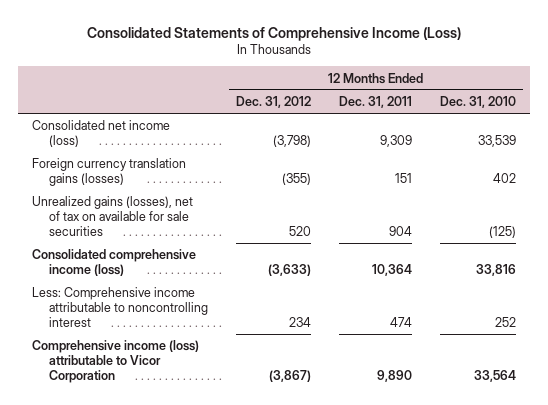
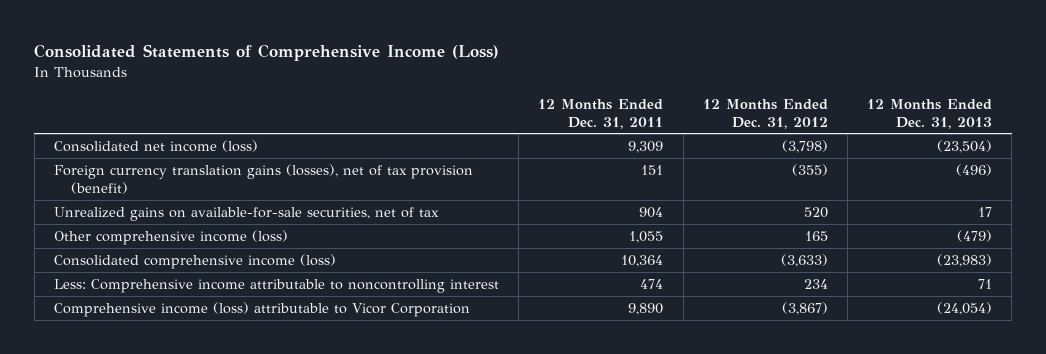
- | 12 Months Ended Dec. 31, 2012 | 12 Months Ended Dec. 31, 2011 | 12 Months Ended Dec. 31, 2010
+ | 12 Months Ended Dec. 31, 2011 | 12 Months Ended Dec. 31, 2012 | 12 Months Ended Dec. 31, 2013
- Foreign currency translation gains (losses) | (355) | 151 | 402
- Unrealized gains (losses), net of tax on available for sale securities | 520 | 904 | (125)
+ Foreign currency translation gains (losses), net of tax provision (benefit) | 151 | (355) | (496)
+ Unrealized gains on available-for-sale securities, net of tax | 904 | 520 | 17
+ Other comprehensive income (loss) | 1,055 | 165 | (479)

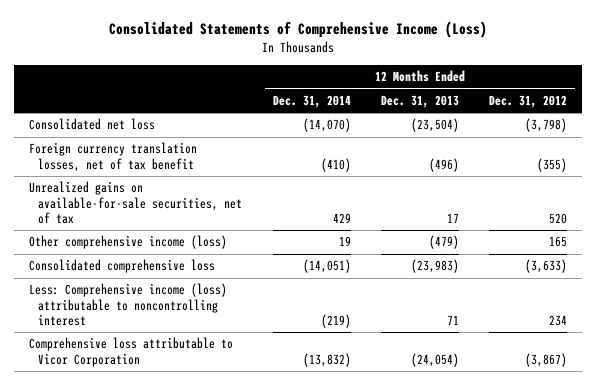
- | 12 Months Ended Dec. 31, 2011 | 12 Months Ended Dec. 31, 2012 | 12 Months Ended Dec. 31, 2013
+ | 12 Months Ended Dec. 31, 2014 | 12 Months Ended Dec. 31, 2013 | 12 Months Ended Dec. 31, 2012
- Consolidated net income (loss) | 9,309 | (3,798) | (23,504)
- Foreign currency translation gains (losses), net of tax provision (benefit) | 151 | (355) | (496)
+ Consolidated net loss | (14,070) | (23,504) | (3,798)
+ Foreign currency translation losses, net of tax benefit | (410) | (496) | (355)
- Consolidated comprehensive income (loss) | 10,364 | (3,633) | (23,983)
- Less: Comprehensive income attributable to noncontrolling interest | 474 | 234 | 71
- Comprehensive income (loss) attributable to Vicor Corporation | 9,890 | (3,867) | (24,054)
+ Consolidated comprehensive loss | (14,051) | (23,983) | (3,633)
+ Less: Comprehensive income (loss) attributable to noncontrolling interest | (219) | 71 | 234
+ Comprehensive loss attributable to Vicor Corporation | (13,832) | (24,054) | (3,867)

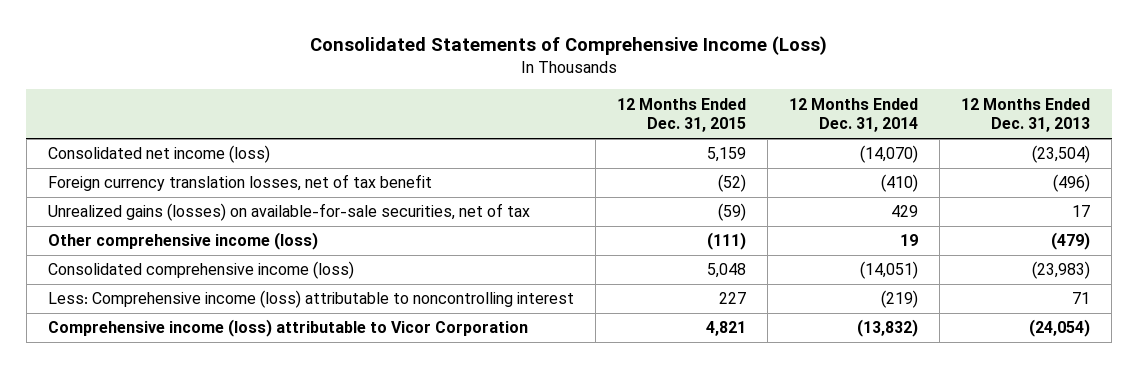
- | 12 Months Ended Dec. 31, 2014 | 12 Months Ended Dec. 31, 2013 | 12 Months Ended Dec. 31, 2012
+ | 12 Months Ended Dec. 31, 2015 | 12 Months Ended Dec. 31, 2014 | 12 Months Ended Dec. 31, 2013
- Consolidated net loss | (14,070) | (23,504) | (3,798)
+ Consolidated net income (loss) | 5,159 | (14,070) | (23,504)
- Unrealized gains on available-for-sale securities, net of tax | 429 | 17 | 520
+ Unrealized gains (losses) on available-for-sale securities, net of tax | (59) | 429 | 17
- Consolidated comprehensive loss | (14,051) | (23,983) | (3,633)
+ Consolidated comprehensive income (loss) | 5,048 | (14,051) | (23,983)
- Comprehensive loss attributable to Vicor Corporation | (13,832) | (24,054) | (3,867)
+ Comprehensive income (loss) attributable to Vicor Corporation | 4,821 | (13,832) | (24,054)

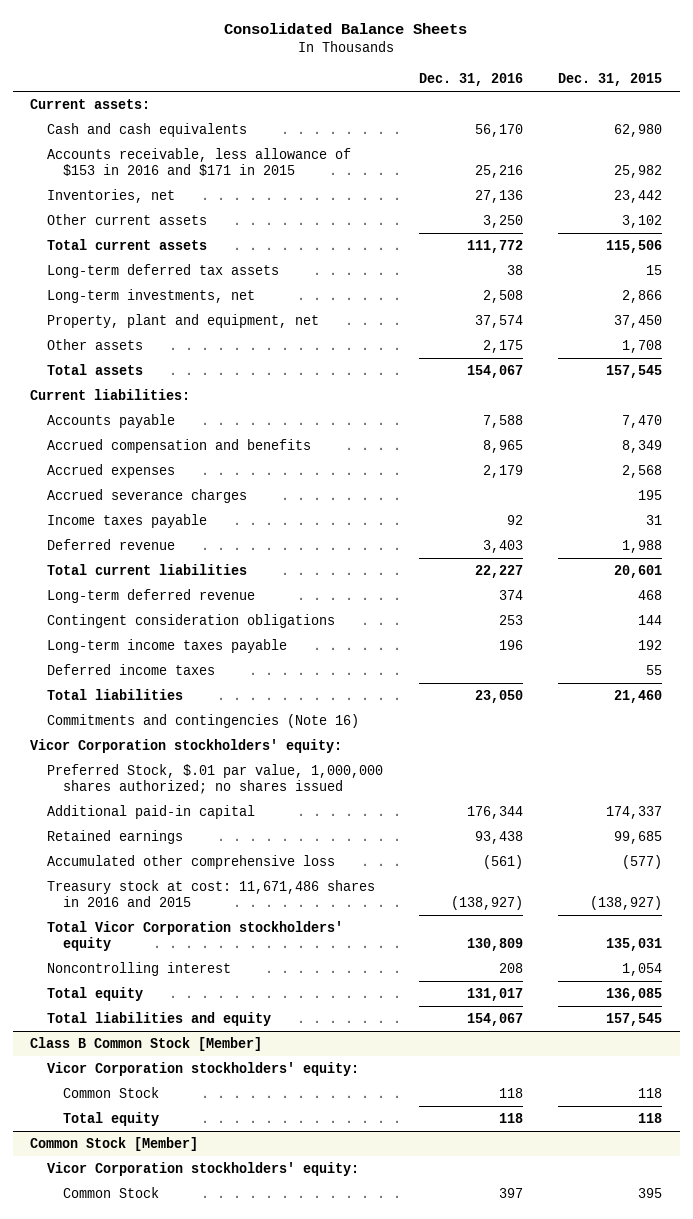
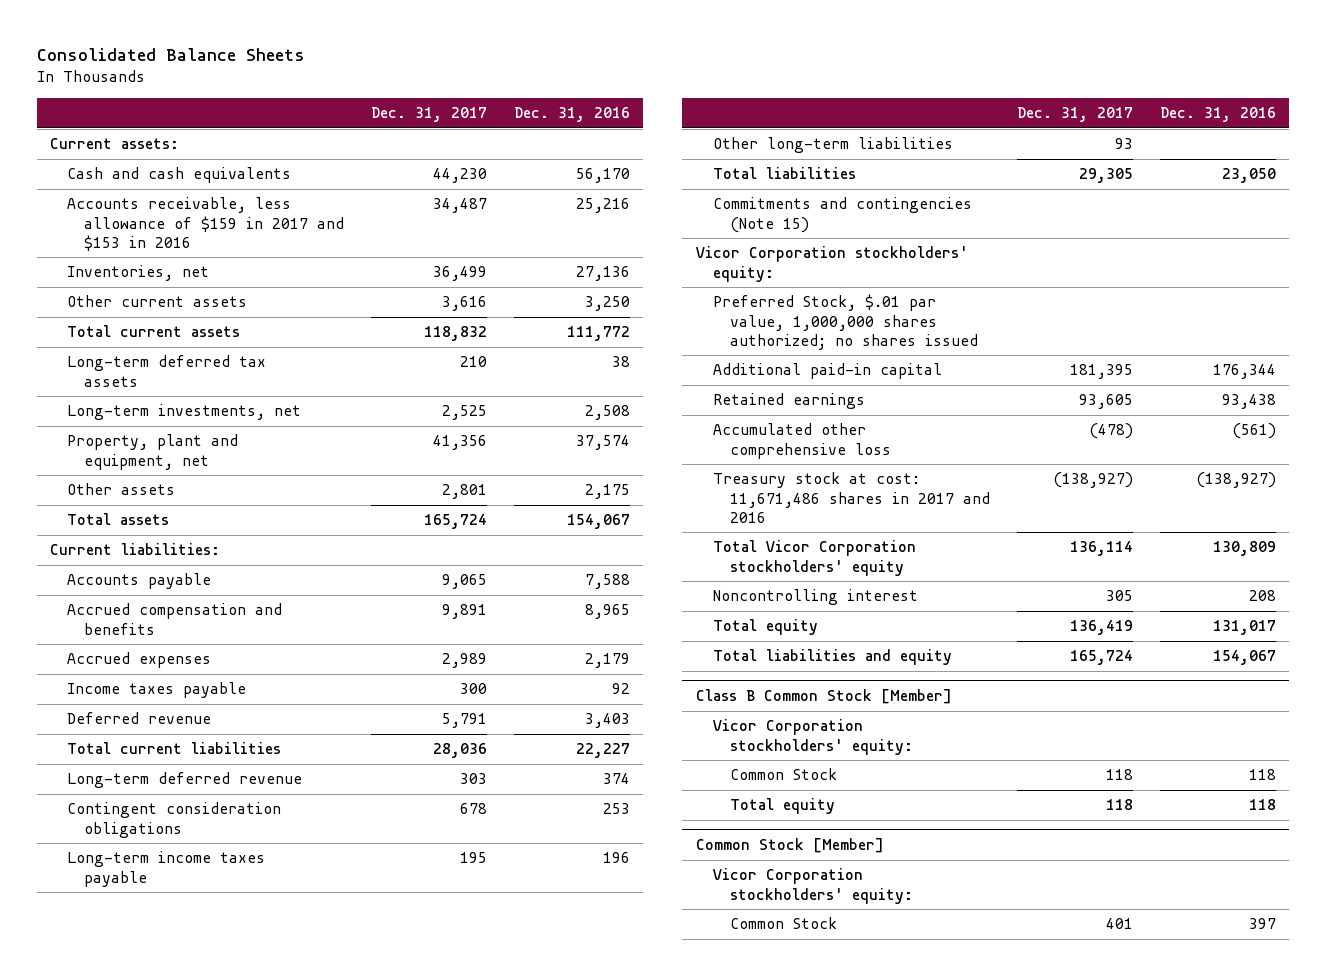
- | Dec. 31, 2016 | Dec. 31, 2015
+ | Dec. 31, 2017 | Dec. 31, 2016
- Accounts receivable, less allowance of $153 in 2016 and $171 in 2015 | 25,216 | 25,982
+ Accounts receivable, less allowance of $159 in 2017 and $153 in 2016 | 34,487 | 25,216
- Accrued severance charges | | 195
- Deferred income taxes | | 55
+ Other long-term liabilities | 93 |
- Commitments and contingencies (Note 16)
+ Commitments and contingencies (Note 15)
- Treasury stock at cost: 11,671,486 shares in 2016 and 2015 | (138,927) | (138,927)
+ Treasury stock at cost: 11,671,486 shares in 2017 and 2016 | (138,927) | (138,927)

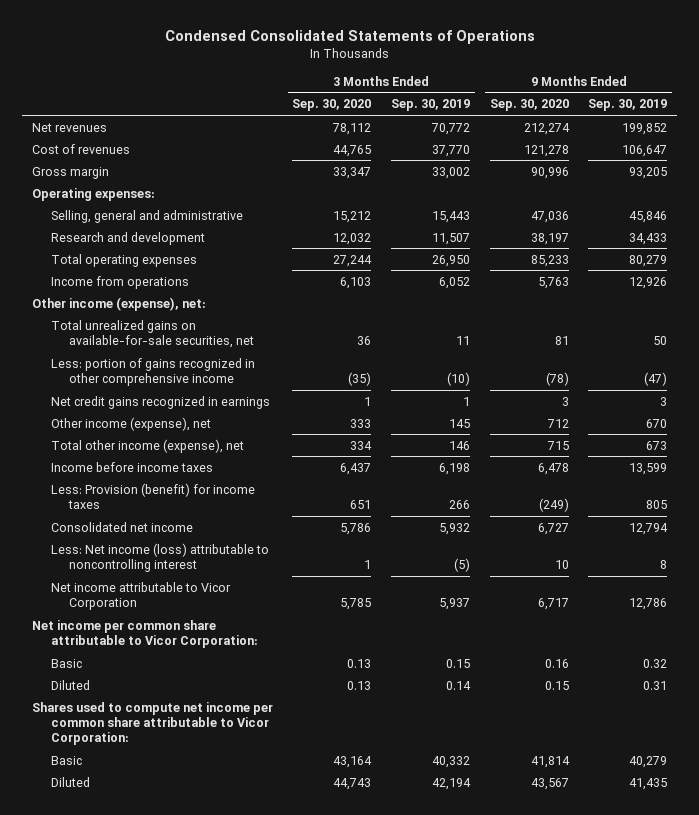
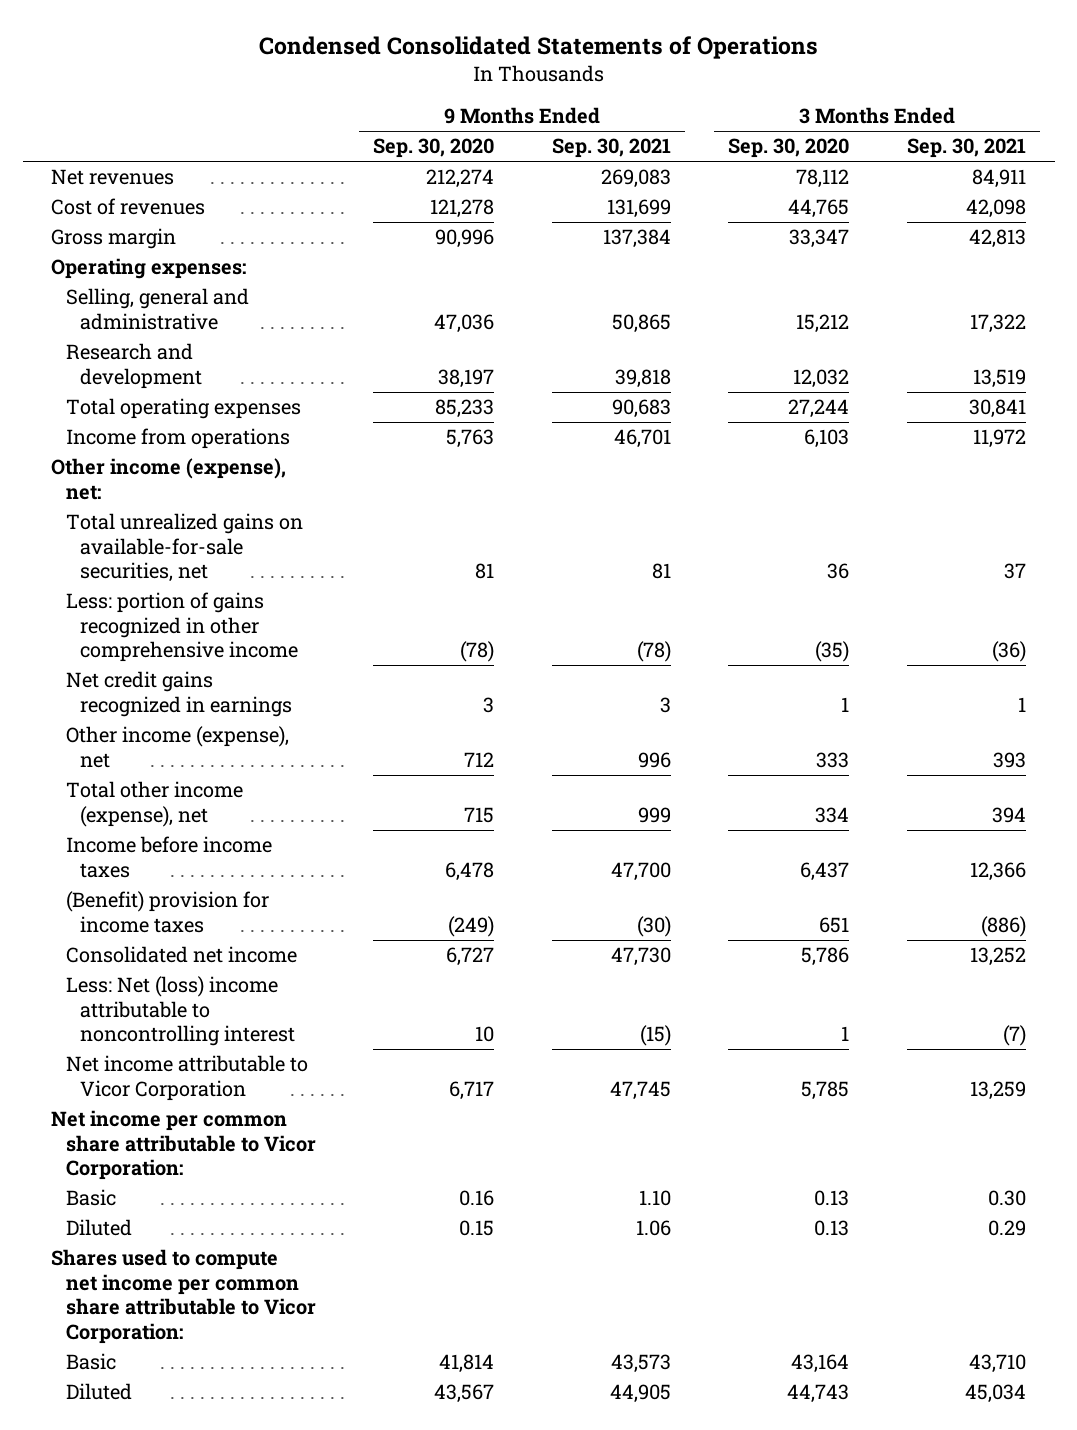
- | 3 Months Ended Sep. 30, 2020 | 3 Months Ended Sep. 30, 2019 | 9 Months Ended Sep. 30, 2020 | 9 Months Ended Sep. 30, 2019
+ | 9 Months Ended Sep. 30, 2020 | 9 Months Ended Sep. 30, 2021 | 3 Months Ended Sep. 30, 2020 | 3 Months Ended Sep. 30, 2021
- Less: Provision (benefit) for income taxes | 651 | 266 | (249) | 805
+ (Benefit) provision for income taxes | (249) | (30) | 651 | (886)
- Less: Net income (loss) attributable to noncontrolling interest | 1 | (5) | 10 | 8
+ Less: Net (loss) income attributable to noncontrolling interest | 10 | (15) | 1 | (7)

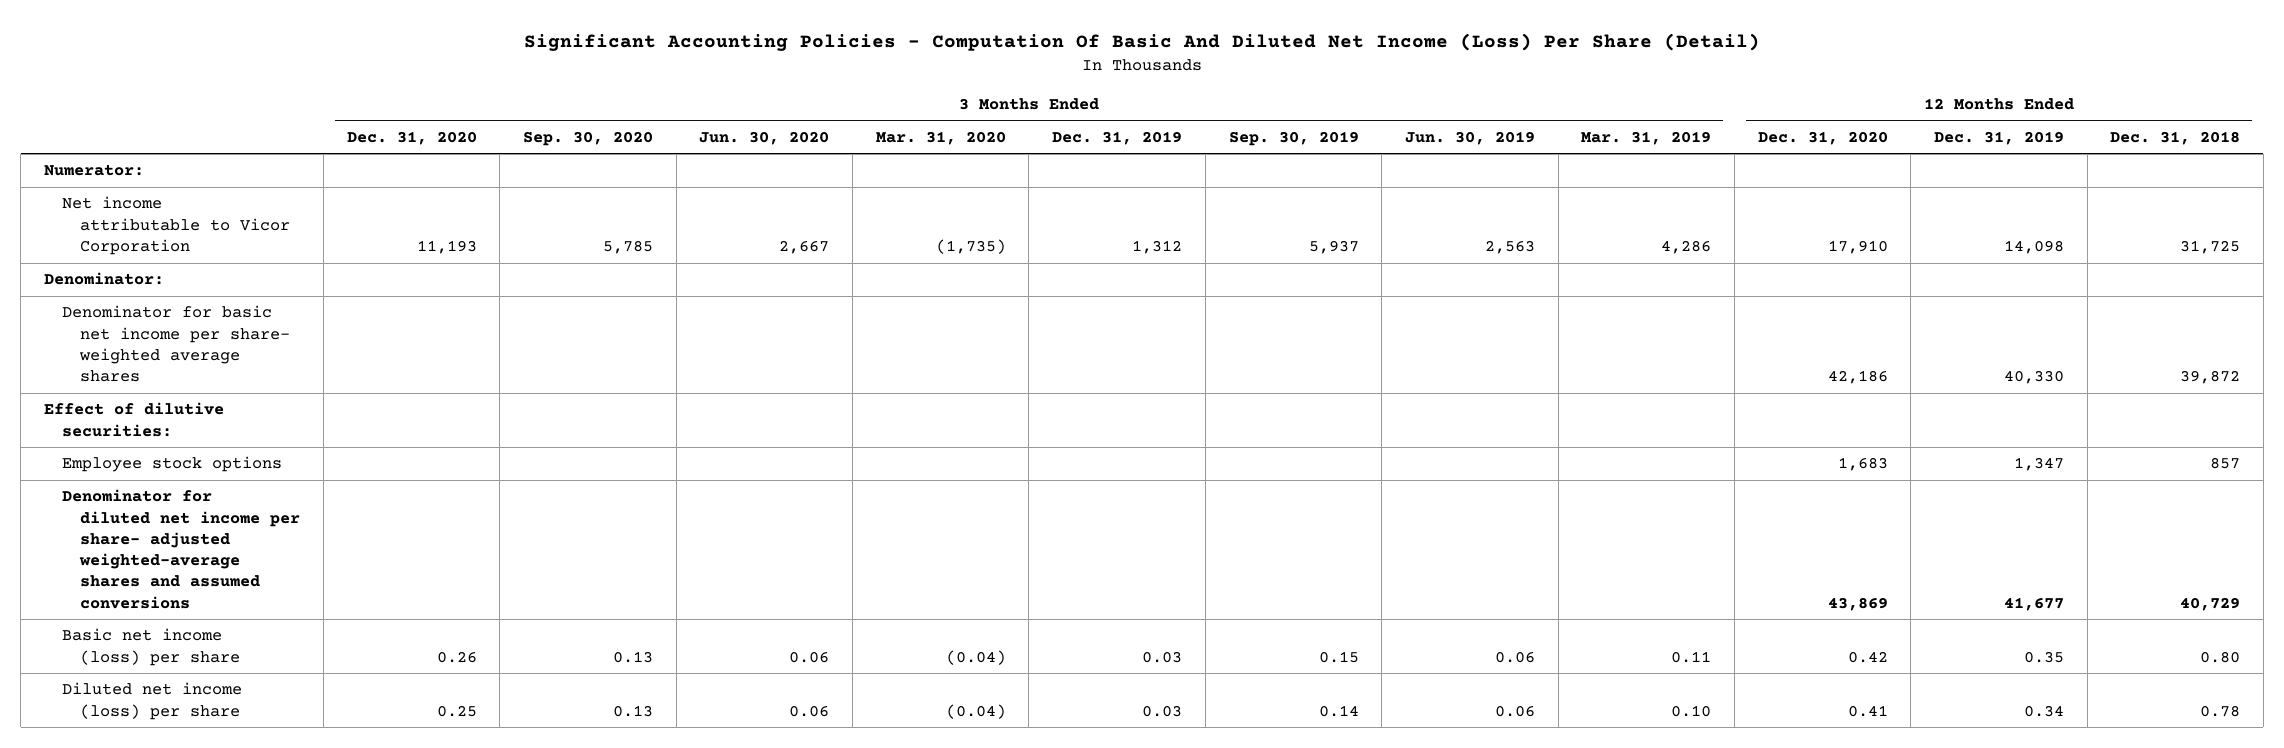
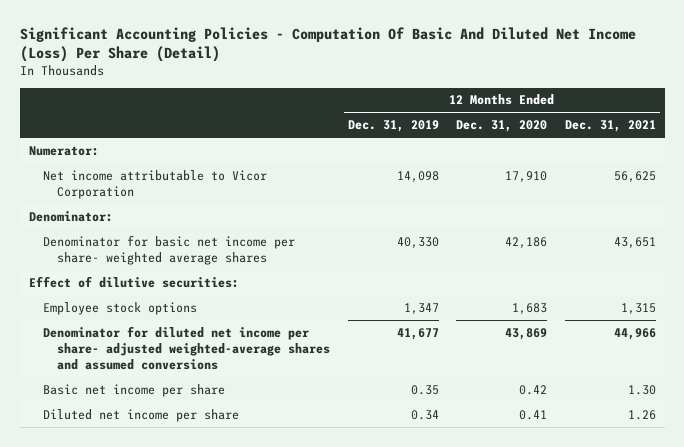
- | 3 Months Ended Dec. 31, 2020 | 3 Months Ended Sep. 30, 2020 | 3 Months Ended Jun. 30, 2020 | 3 Months Ended Mar. 31, 2020 | 3 Months Ended Dec. 31, 2019 | 3 Months Ended Sep. 30, 2019 | 3 Months Ended Jun. 30, 2019 | 3 Months Ended Mar. 31, 2019 | 12 Months Ended Dec. 31, 2020 | 12 Months Ended Dec. 31, 2019 | 12 Months Ended Dec. 31, 2018
+ | 12 Months Ended Dec. 31, 2019 | 12 Months Ended Dec. 31, 2020 | 12 Months Ended Dec. 31, 2021
- Basic net income (loss) per share | 0.26 | 0.13 | 0.06 | (0.04) | 0.03 | 0.15 | 0.06 | 0.11 | 0.42 | 0.35 | 0.80
- Diluted net income (loss) per share | 0.25 | 0.13 | 0.06 | (0.04) | 0.03 | 0.14 | 0.06 | 0.10 | 0.41 | 0.34 | 0.78
+ Basic net income per share | 0.35 | 0.42 | 1.30
+ Diluted net income per share | 0.34 | 0.41 | 1.26

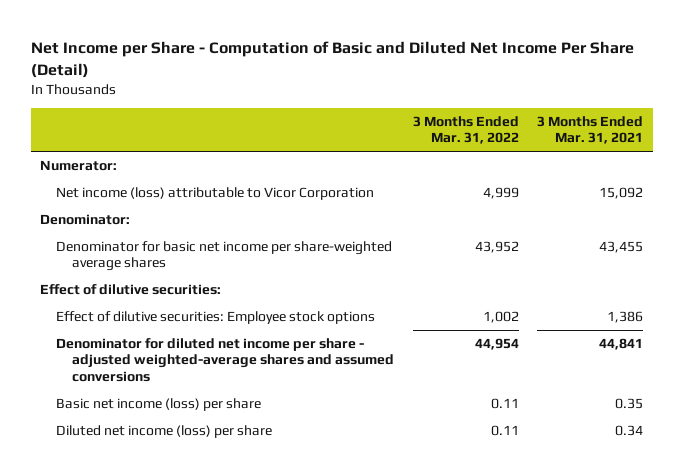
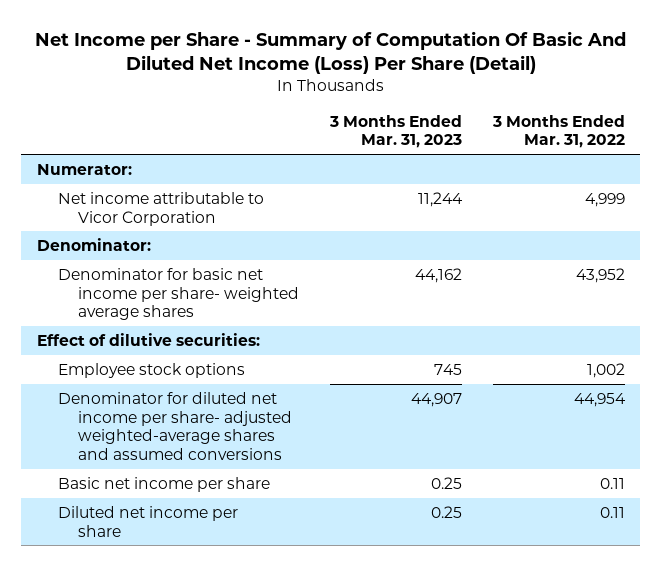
- Net Income per Share - Computation of Basic and Diluted Net Income Per Share (Detail)
+ Net Income per Share - Summary of Computation Of Basic And Diluted Net Income (Loss) Per Share (Detail)
- | 3 Months Ended Mar. 31, 2022 | 3 Months Ended Mar. 31, 2021
+ | 3 Months Ended Mar. 31, 2023 | 3 Months Ended Mar. 31, 2022
- Net income (loss) attributable to Vicor Corporation | 4,999 | 15,092
+ Net income attributable to Vicor Corporation | 11,244 | 4,999
- Denominator for basic net income per share-weighted average shares | 43,952 | 43,455
+ Denominator for basic net income per share- weighted average shares | 44,162 | 43,952
- Effect of dilutive securities: Employee stock options | 1,002 | 1,386
- Denominator for diluted net income per share - adjusted weighted-average shares and assumed conversions | 44,954 | 44,841
- Basic net income (loss) per share | 0.11 | 0.35
- Diluted net income (loss) per share | 0.11 | 0.34
+ Employee stock options | 745 | 1,002
+ Denominator for diluted net income per share- adjusted weighted-average shares and assumed conversions | 44,907 | 44,954
+ Basic net income per share | 0.25 | 0.11
+ Diluted net income per share | 0.25 | 0.11

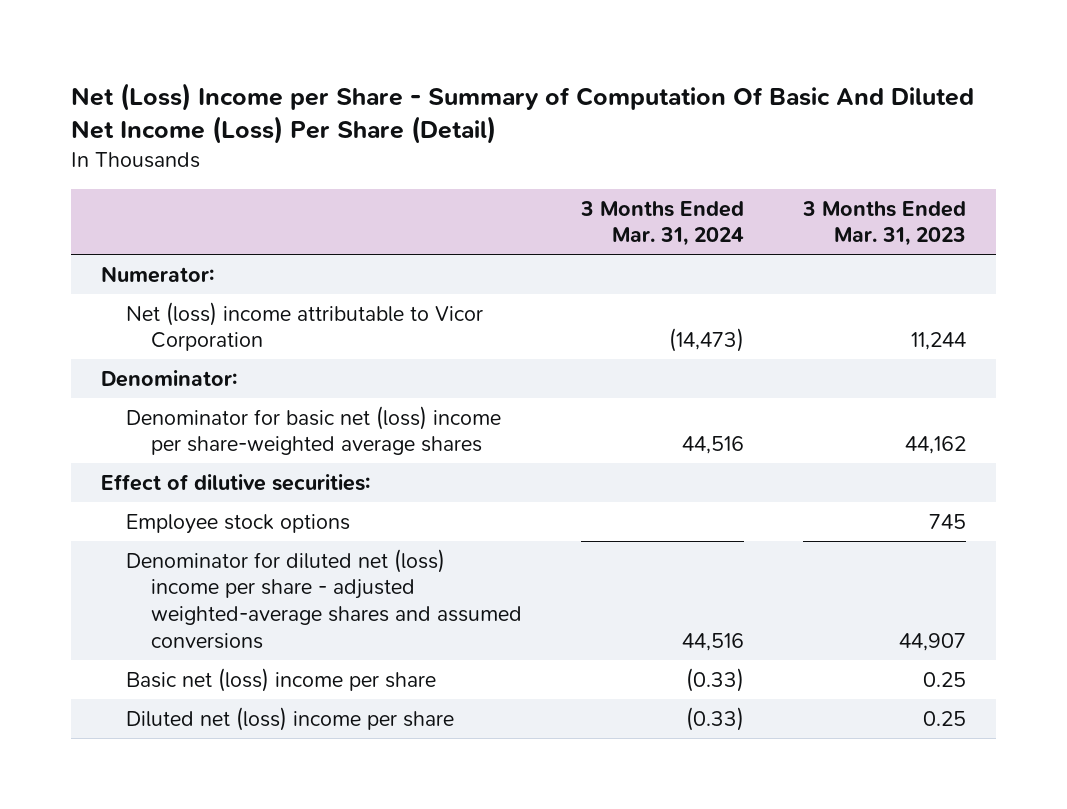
- Net Income per Share - Summary of Computation Of Basic And Diluted Net Income (Loss) Per Share (Detail)
+ Net (Loss) Income per Share - Summary of Computation Of Basic And Diluted Net Income (Loss) Per Share (Detail)
- | 3 Months Ended Mar. 31, 2023 | 3 Months Ended Mar. 31, 2022
+ | 3 Months Ended Mar. 31, 2024 | 3 Months Ended Mar. 31, 2023
- Net income attributable to Vicor Corporation | 11,244 | 4,999
+ Net (loss) income attributable to Vicor Corporation | (14,473) | 11,244
- Denominator for basic net income per share- weighted average shares | 44,162 | 43,952
+ Denominator for basic net (loss) income per share-weighted average shares | 44,516 | 44,162
- Denominator for diluted net income per share- adjusted weighted-average shares and assumed conversions | 44,907 | 44,954
- Basic net income per share | 0.25 | 0.11
- Diluted net income per share | 0.25 | 0.11
+ Denominator for diluted net (loss) income per share - adjusted weighted-average shares and assumed conversions | 44,516 | 44,907
+ Basic net (loss) income per share | (0.33) | 0.25
+ Diluted net (loss) income per share | (0.33) | 0.25

